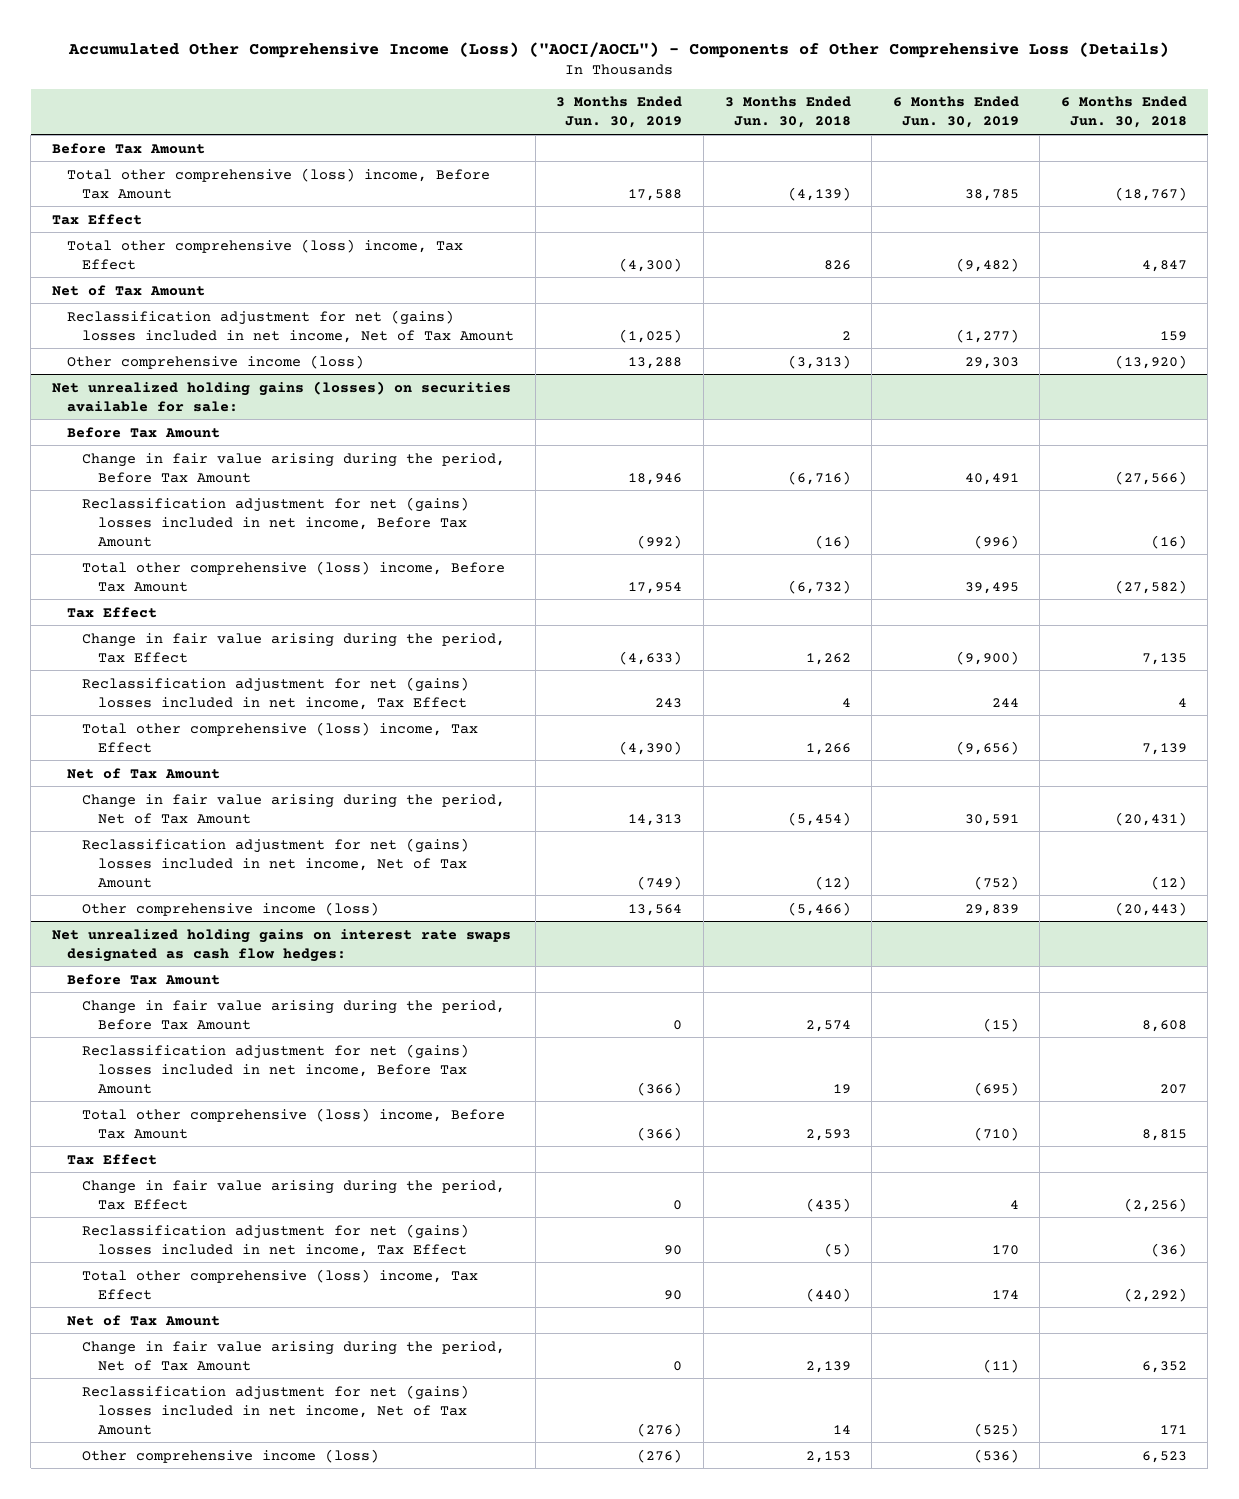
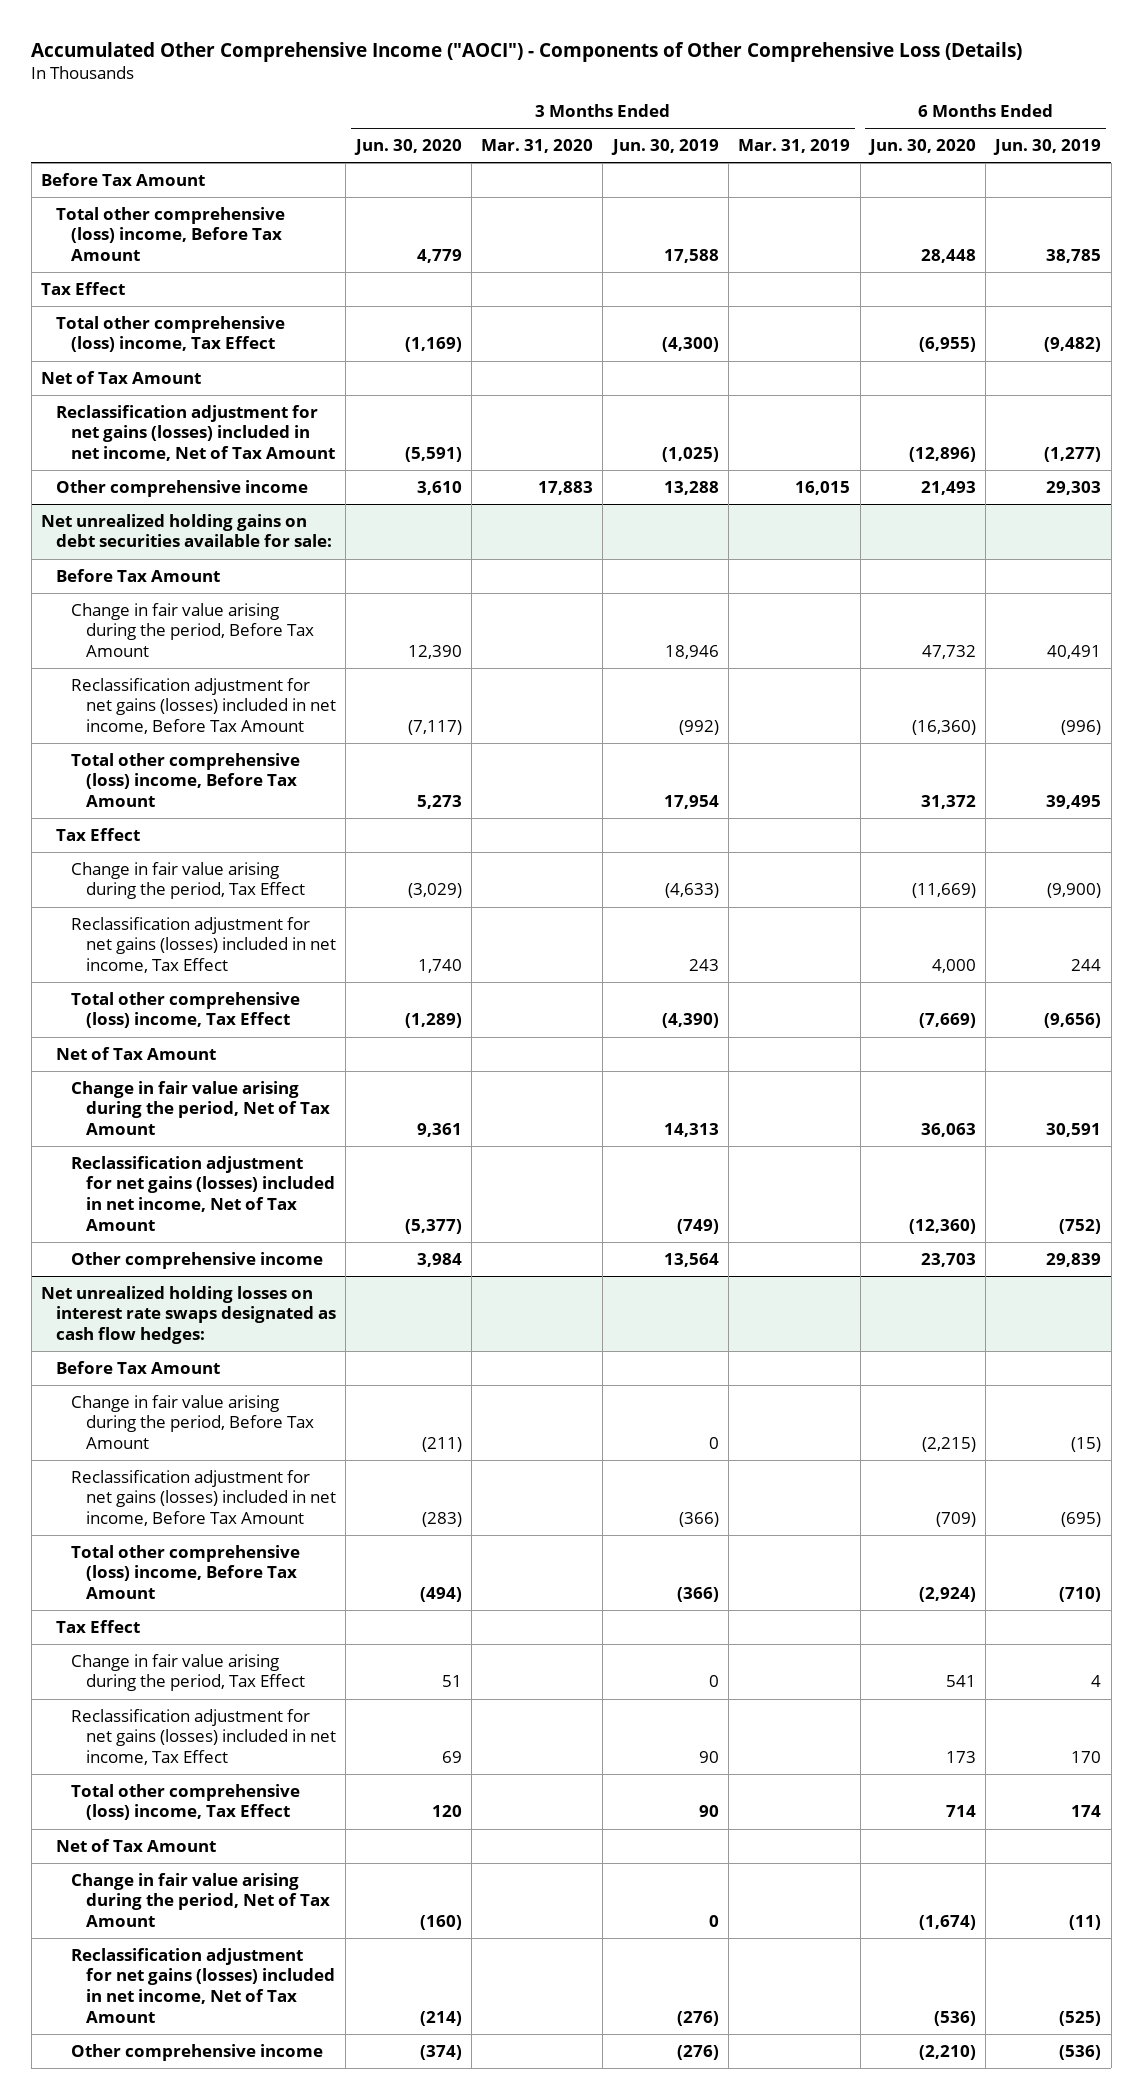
- Accumulated Other Comprehensive Income (Loss) ("AOCI/AOCL") - Components of Other Comprehensive Loss (Details)
+ Accumulated Other Comprehensive Income ("AOCI") - Components of Other Comprehensive Loss (Details)
- | 3 Months Ended Jun. 30, 2019 | 3 Months Ended Jun. 30, 2018 | 6 Months Ended Jun. 30, 2019 | 6 Months Ended Jun. 30, 2018
+ | 3 Months Ended Jun. 30, 2020 | 3 Months Ended Mar. 31, 2020 | 3 Months Ended Jun. 30, 2019 | 3 Months Ended Mar. 31, 2019 | 6 Months Ended Jun. 30, 2020 | 6 Months Ended Jun. 30, 2019
- Reclassification adjustment for net (gains) losses included in net income, Net of Tax Amount | (1,025) | 2 | (1,277) | 159
- Other comprehensive income (loss) | 13,288 | (3,313) | 29,303 | (13,920)
- Net unrealized holding gains (losses) on securities available for sale:
+ Reclassification adjustment for net gains (losses) included in net income, Net of Tax Amount | (5,591) | | (1,025) | | (12,896) | (1,277)
+ Other comprehensive income | 3,610 | 17,883 | 13,288 | 16,015 | 21,493 | 29,303
+ Net unrealized holding gains on debt securities available for sale:
- Reclassification adjustment for net (gains) losses included in net income, Before Tax Amount | (992) | (16) | (996) | (16)
+ Reclassification adjustment for net gains (losses) included in net income, Before Tax Amount | (7,117) | | (992) | | (16,360) | (996)
- Reclassification adjustment for net (gains) losses included in net income, Tax Effect | 243 | 4 | 244 | 4
+ Reclassification adjustment for net gains (losses) included in net income, Tax Effect | 1,740 | | 243 | | 4,000 | 244
- Reclassification adjustment for net (gains) losses included in net income, Net of Tax Amount | (749) | (12) | (752) | (12)
- Other comprehensive income (loss) | 13,564 | (5,466) | 29,839 | (20,443)
- Net unrealized holding gains on interest rate swaps designated as cash flow hedges:
+ Reclassification adjustment for net gains (losses) included in net income, Net of Tax Amount | (5,377) | | (749) | | (12,360) | (752)
+ Other comprehensive income | 3,984 | | 13,564 | | 23,703 | 29,839
+ Net unrealized holding losses on interest rate swaps designated as cash flow hedges:
- Reclassification adjustment for net (gains) losses included in net income, Before Tax Amount | (366) | 19 | (695) | 207
+ Reclassification adjustment for net gains (losses) included in net income, Before Tax Amount | (283) | | (366) | | (709) | (695)
- Reclassification adjustment for net (gains) losses included in net income, Tax Effect | 90 | (5) | 170 | (36)
+ Reclassification adjustment for net gains (losses) included in net income, Tax Effect | 69 | | 90 | | 173 | 170
- Reclassification adjustment for net (gains) losses included in net income, Net of Tax Amount | (276) | 14 | (525) | 171
- Other comprehensive income (loss) | (276) | 2,153 | (536) | 6,523
+ Reclassification adjustment for net gains (losses) included in net income, Net of Tax Amount | (214) | | (276) | | (536) | (525)
+ Other comprehensive income | (374) | | (276) | | (2,210) | (536)

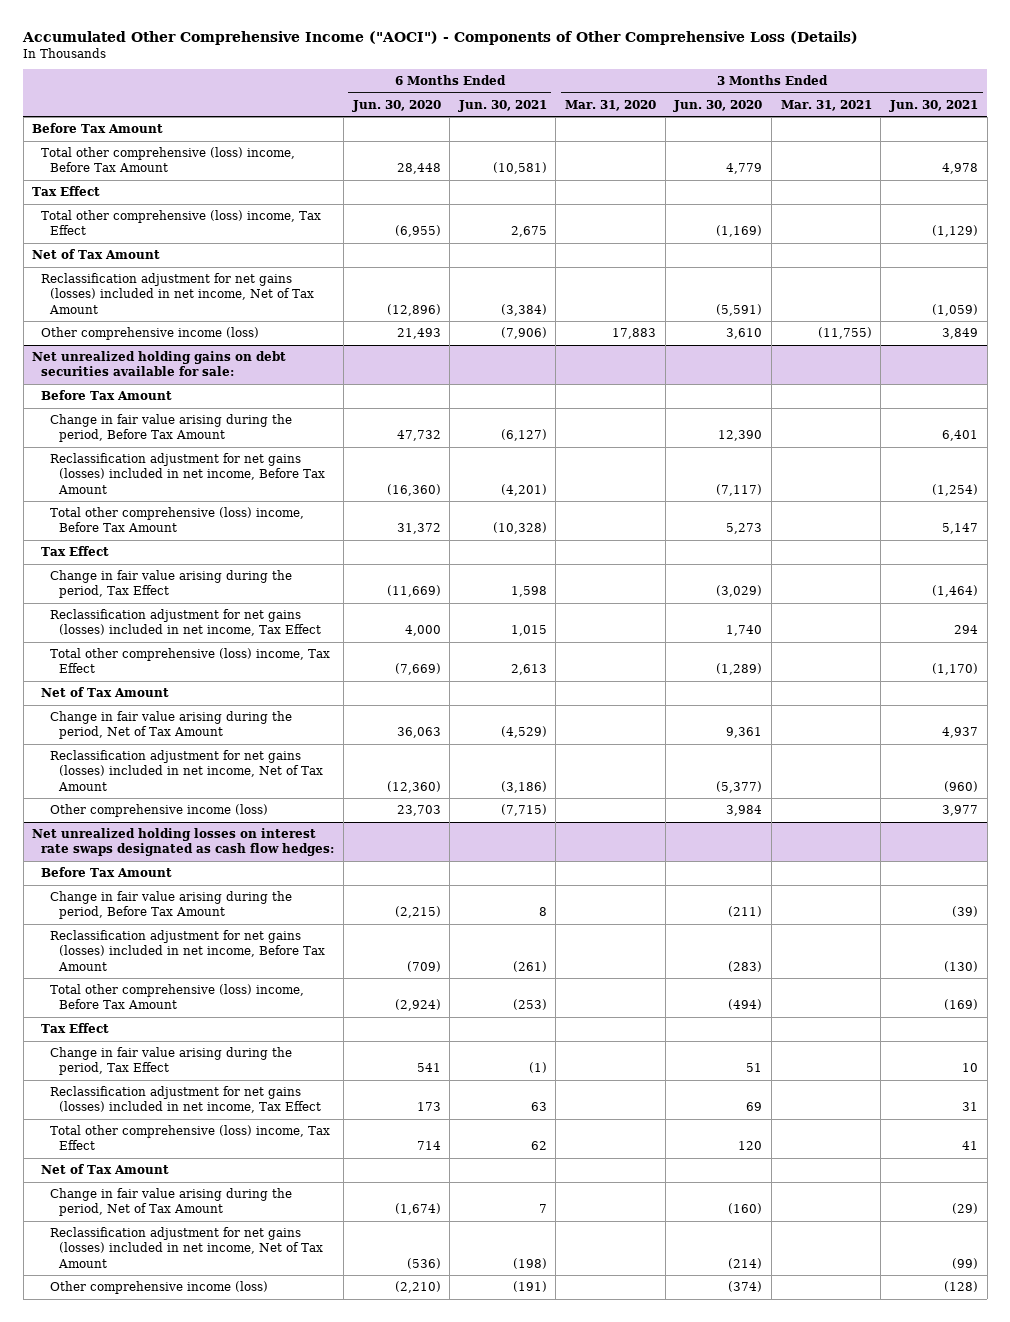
- | 3 Months Ended Jun. 30, 2020 | 3 Months Ended Mar. 31, 2020 | 3 Months Ended Jun. 30, 2019 | 3 Months Ended Mar. 31, 2019 | 6 Months Ended Jun. 30, 2020 | 6 Months Ended Jun. 30, 2019
+ | 6 Months Ended Jun. 30, 2020 | 6 Months Ended Jun. 30, 2021 | 3 Months Ended Mar. 31, 2020 | 3 Months Ended Jun. 30, 2020 | 3 Months Ended Mar. 31, 2021 | 3 Months Ended Jun. 30, 2021
- Other comprehensive income | 3,610 | 17,883 | 13,288 | 16,015 | 21,493 | 29,303
+ Other comprehensive income (loss) | 21,493 | (7,906) | 17,883 | 3,610 | (11,755) | 3,849
@ Net unrealized holding gains on debt securities available for sale:
- Other comprehensive income | 3,984 | | 13,564 | | 23,703 | 29,839
+ Other comprehensive income (loss) | 23,703 | (7,715) | | 3,984 | | 3,977
@ Net unrealized holding losses on interest rate swaps designated as cash flow hedges:
- Other comprehensive income | (374) | | (276) | | (2,210) | (536)
+ Other comprehensive income (loss) | (2,210) | (191) | | (374) | | (128)

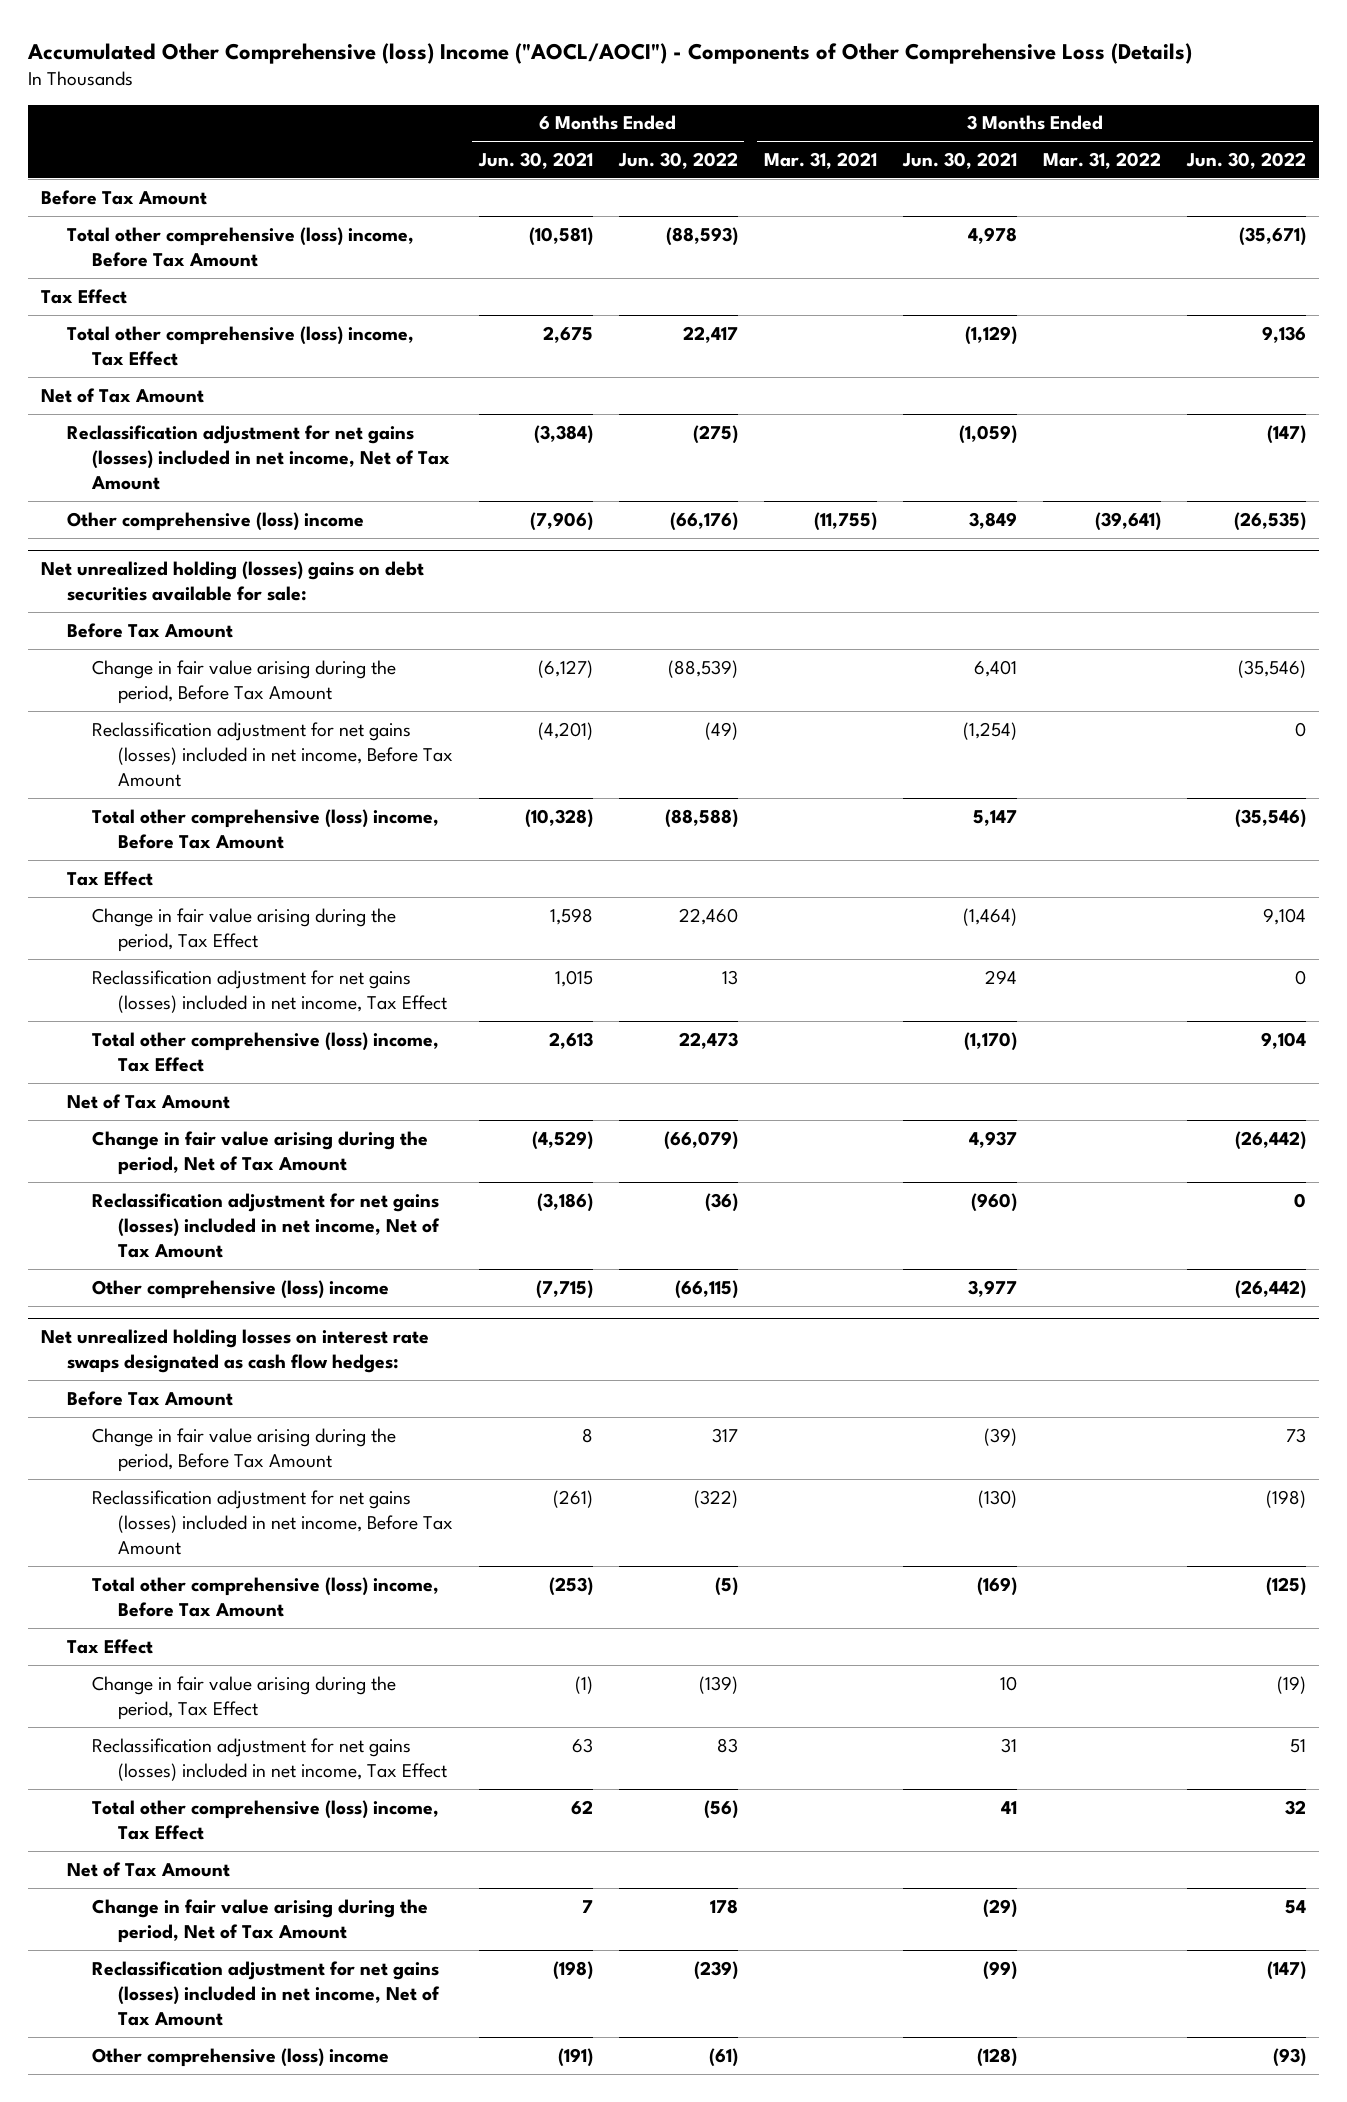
- Accumulated Other Comprehensive Income ("AOCI") - Components of Other Comprehensive Loss (Details)
+ Accumulated Other Comprehensive (loss) Income ("AOCL/AOCI") - Components of Other Comprehensive Loss (Details)
- | 6 Months Ended Jun. 30, 2020 | 6 Months Ended Jun. 30, 2021 | 3 Months Ended Mar. 31, 2020 | 3 Months Ended Jun. 30, 2020 | 3 Months Ended Mar. 31, 2021 | 3 Months Ended Jun. 30, 2021
+ | 6 Months Ended Jun. 30, 2021 | 6 Months Ended Jun. 30, 2022 | 3 Months Ended Mar. 31, 2021 | 3 Months Ended Jun. 30, 2021 | 3 Months Ended Mar. 31, 2022 | 3 Months Ended Jun. 30, 2022
- Other comprehensive income (loss) | 21,493 | (7,906) | 17,883 | 3,610 | (11,755) | 3,849
- Net unrealized holding gains on debt securities available for sale:
+ Other comprehensive (loss) income | (7,906) | (66,176) | (11,755) | 3,849 | (39,641) | (26,535)
+ Net unrealized holding (losses) gains on debt securities available for sale:
- Other comprehensive income (loss) | 23,703 | (7,715) | | 3,984 | | 3,977
+ Other comprehensive (loss) income | (7,715) | (66,115) | | 3,977 | | (26,442)
@ Net unrealized holding losses on interest rate swaps designated as cash flow hedges:
- Other comprehensive income (loss) | (2,210) | (191) | | (374) | | (128)
+ Other comprehensive (loss) income | (191) | (61) | | (128) | | (93)

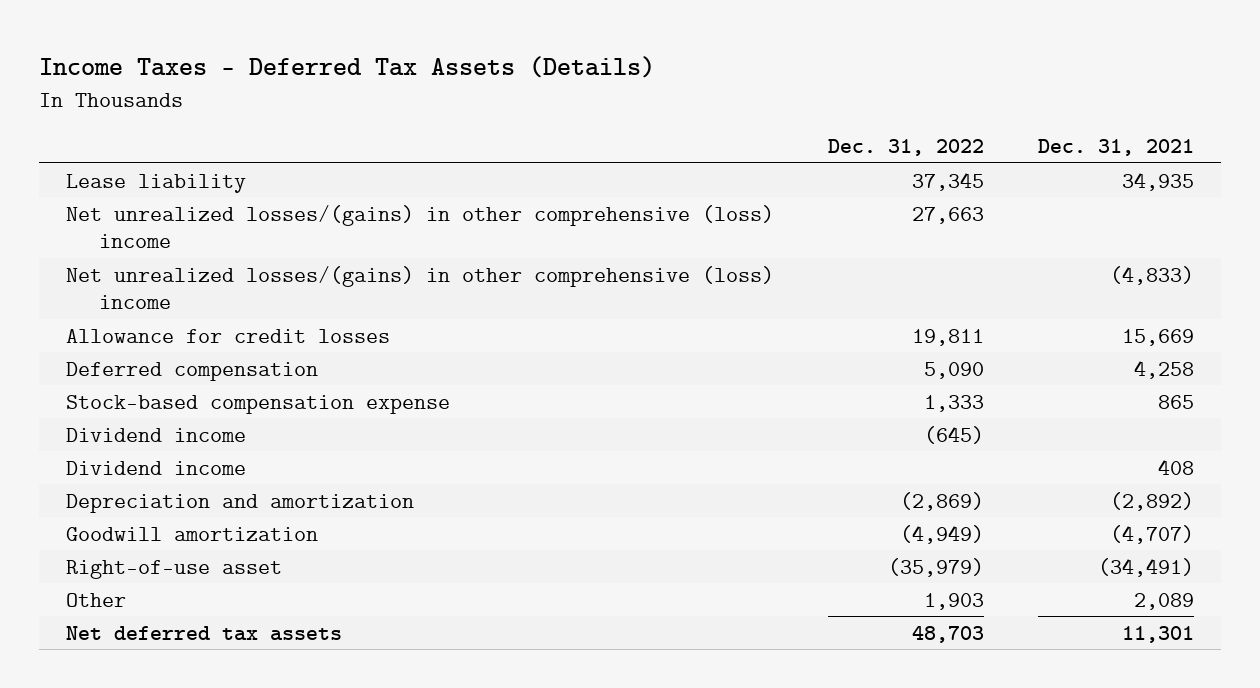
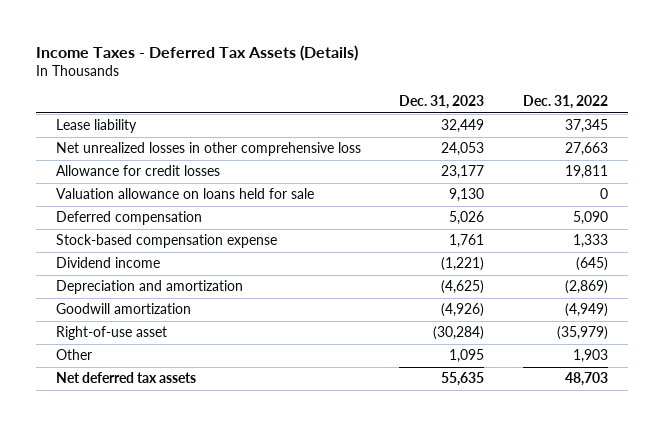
- | Dec. 31, 2022 | Dec. 31, 2021
+ | Dec. 31, 2023 | Dec. 31, 2022
- Net unrealized losses/(gains) in other comprehensive (loss) income | 27,663 |
- Net unrealized losses/(gains) in other comprehensive (loss) income | | (4,833)
+ Net unrealized losses in other comprehensive loss | 24,053 | 27,663
+ Valuation allowance on loans held for sale | 9,130 | 0
- Dividend income | | 408

